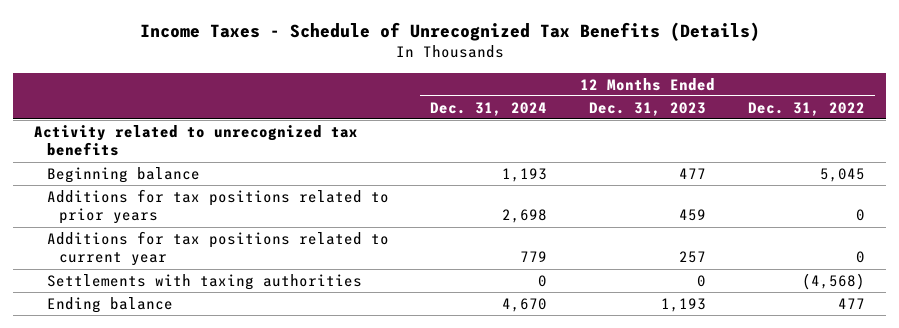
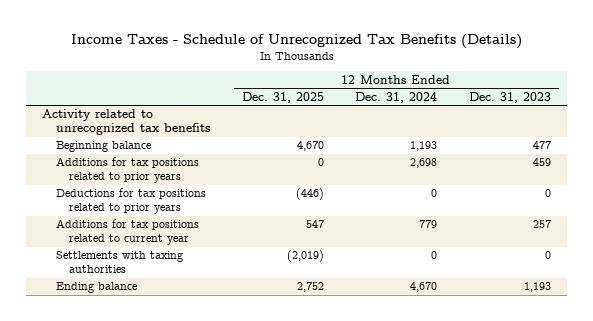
- | 12 Months Ended Dec. 31, 2024 | 12 Months Ended Dec. 31, 2023 | 12 Months Ended Dec. 31, 2022
+ | 12 Months Ended Dec. 31, 2025 | 12 Months Ended Dec. 31, 2024 | 12 Months Ended Dec. 31, 2023
+ Deductions for tax positions related to prior years | (446) | 0 | 0

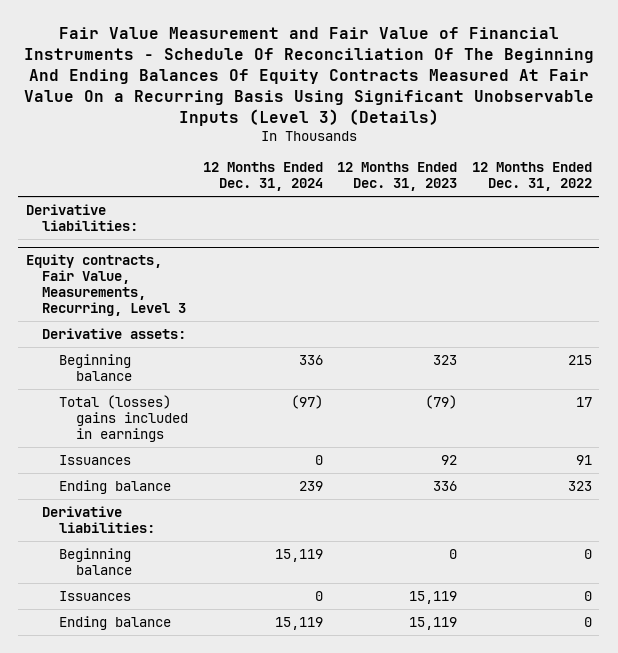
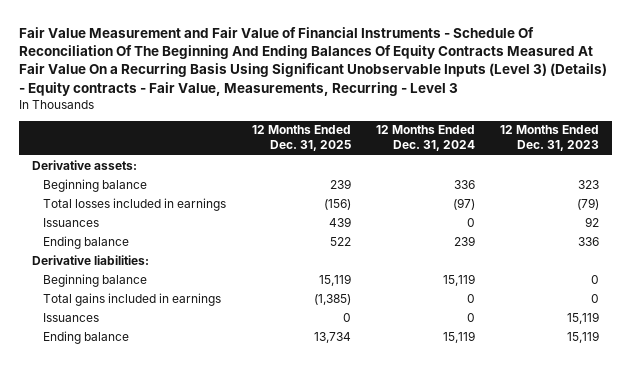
- Fair Value Measurement and Fair Value of Financial Instruments - Schedule Of Reconciliation Of The Beginning And Ending Balances Of Equity Contracts Measured At Fair Value On a Recurring Basis Using Significant Unobservable Inputs (Level 3) (Details)
+ Fair Value Measurement and Fair Value of Financial Instruments - Schedule Of Reconciliation Of The Beginning And Ending Balances Of Equity Contracts Measured At Fair Value On a Recurring Basis Using Significant Unobservable Inputs (Level 3) (Details) - Equity contracts - Fair Value, Measurements, Recurring - Level 3
- | 12 Months Ended Dec. 31, 2024 | 12 Months Ended Dec. 31, 2023 | 12 Months Ended Dec. 31, 2022
+ | 12 Months Ended Dec. 31, 2025 | 12 Months Ended Dec. 31, 2024 | 12 Months Ended Dec. 31, 2023
- Derivative liabilities:
- Equity contracts, Fair Value, Measurements, Recurring, Level 3
- Total (losses) gains included in earnings | (97) | (79) | 17
+ Total losses included in earnings | (156) | (97) | (79)
+ Total gains included in earnings | (1,385) | 0 | 0

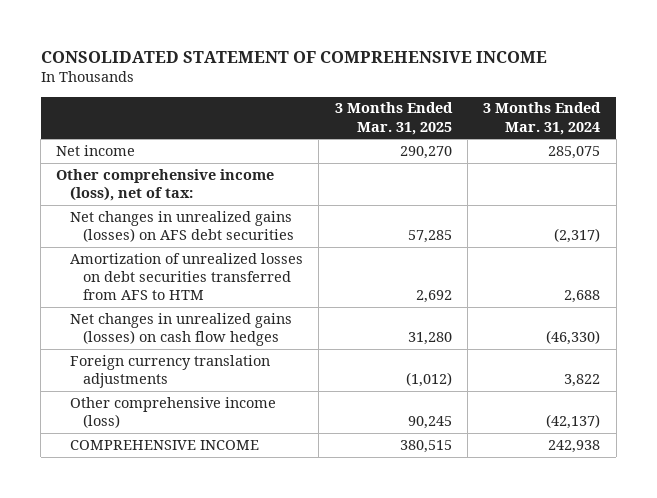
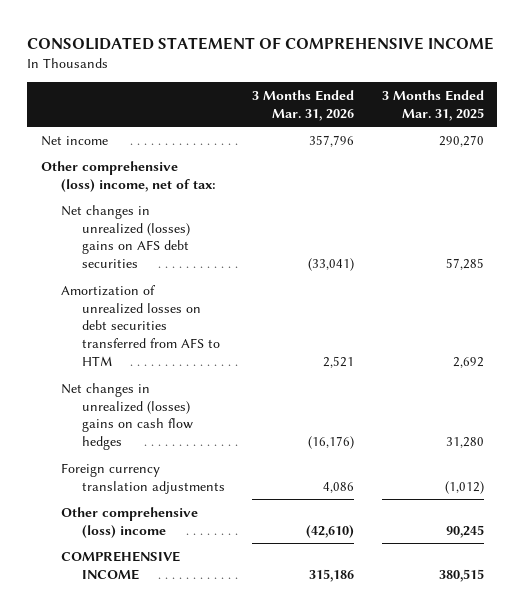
- | 3 Months Ended Mar. 31, 2025 | 3 Months Ended Mar. 31, 2024
+ | 3 Months Ended Mar. 31, 2026 | 3 Months Ended Mar. 31, 2025
- Other comprehensive income (loss), net of tax:
- Net changes in unrealized gains (losses) on AFS debt securities | 57,285 | (2,317)
+ Other comprehensive (loss) income, net of tax:
+ Net changes in unrealized (losses) gains on AFS debt securities | (33,041) | 57,285
- Net changes in unrealized gains (losses) on cash flow hedges | 31,280 | (46,330)
+ Net changes in unrealized (losses) gains on cash flow hedges | (16,176) | 31,280
- Other comprehensive income (loss) | 90,245 | (42,137)
+ Other comprehensive (loss) income | (42,610) | 90,245

